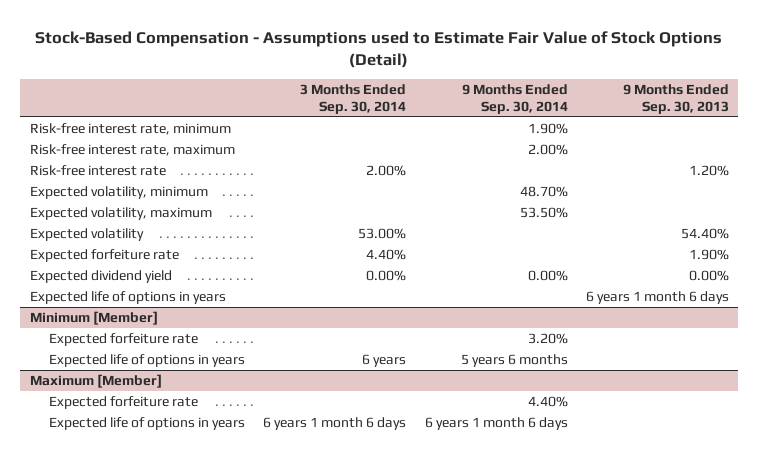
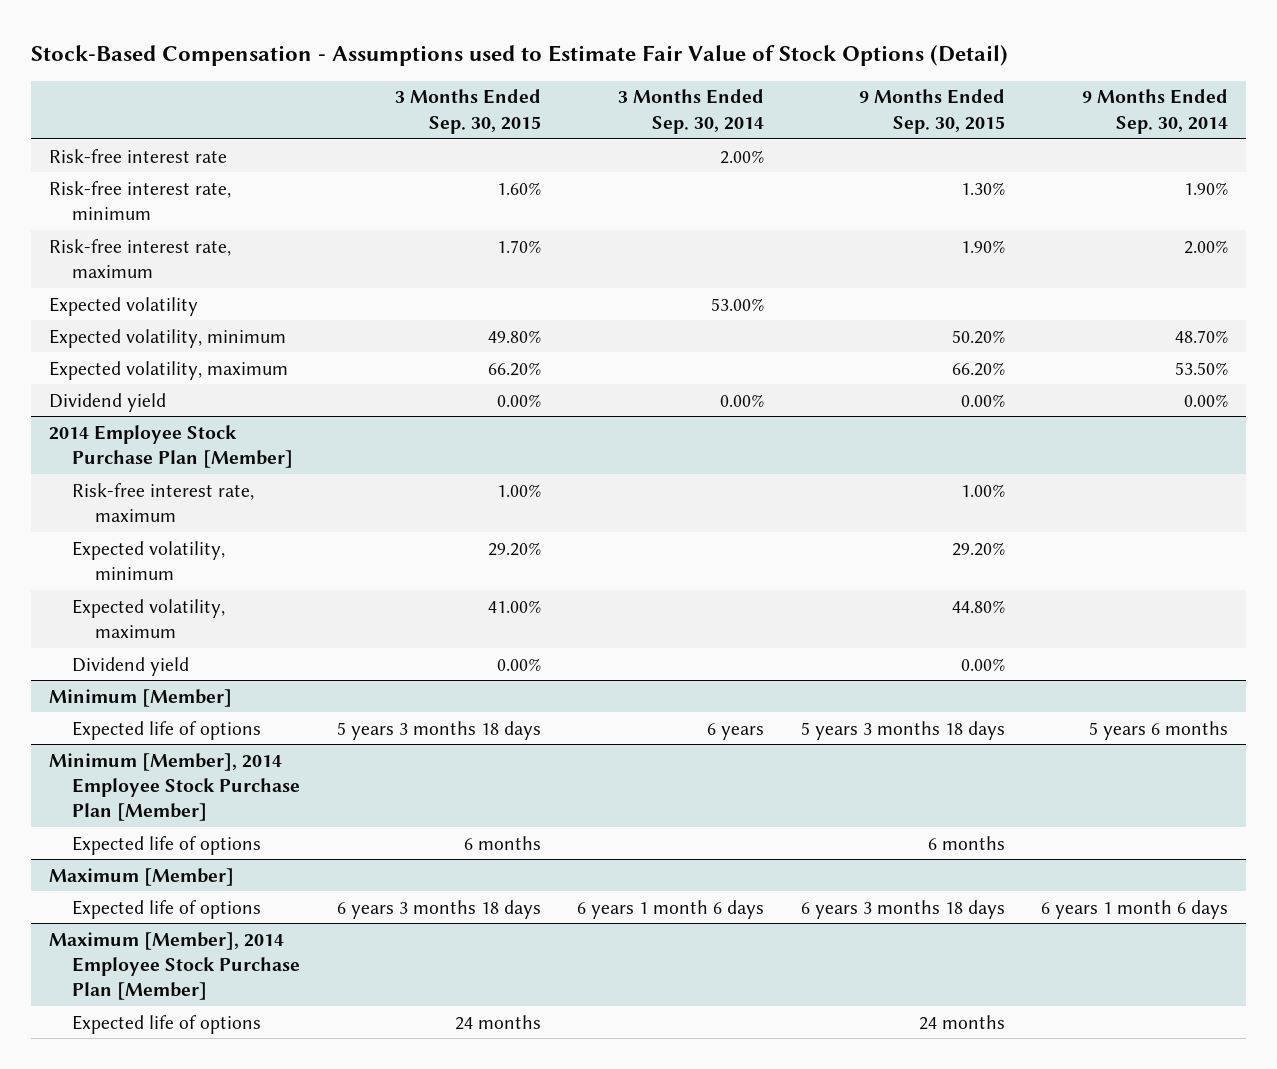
- | 3 Months Ended Sep. 30, 2014 | 9 Months Ended Sep. 30, 2014 | 9 Months Ended Sep. 30, 2013
+ | 3 Months Ended Sep. 30, 2015 | 3 Months Ended Sep. 30, 2014 | 9 Months Ended Sep. 30, 2015 | 9 Months Ended Sep. 30, 2014
moved up: Risk-free interest rate | | 2.00% | |
moved up: Expected volatility | | 53.00% | |
- Expected forfeiture rate | 4.40% | | 1.90%
- Expected dividend yield | 0.00% | 0.00% | 0.00%
- Expected life of options in years | | | 6 years 1 month 6 days
+ Dividend yield | 0.00% | 0.00% | 0.00% | 0.00%
+ 2014 Employee Stock Purchase Plan [Member]
+ Risk-free interest rate, maximum | 1.00% | | 1.00% |
+ Expected volatility, minimum | 29.20% | | 29.20% |
+ Expected volatility, maximum | 41.00% | | 44.80% |
+ Dividend yield | 0.00% | | 0.00% |
@ Minimum [Member]
- Expected forfeiture rate | | 3.20% |
- Expected life of options in years | 6 years | 5 years 6 months |
+ Expected life of options | 5 years 3 months 18 days | 6 years | 5 years 3 months 18 days | 5 years 6 months
+ Minimum [Member], 2014 Employee Stock Purchase Plan [Member]
+ Expected life of options | 6 months | | 6 months |
@ Maximum [Member]
- Expected forfeiture rate | | 4.40% |
- Expected life of options in years | 6 years 1 month 6 days | 6 years 1 month 6 days |
+ Expected life of options | 6 years 3 months 18 days | 6 years 1 month 6 days | 6 years 3 months 18 days | 6 years 1 month 6 days
+ Maximum [Member], 2014 Employee Stock Purchase Plan [Member]
+ Expected life of options | 24 months | | 24 months |

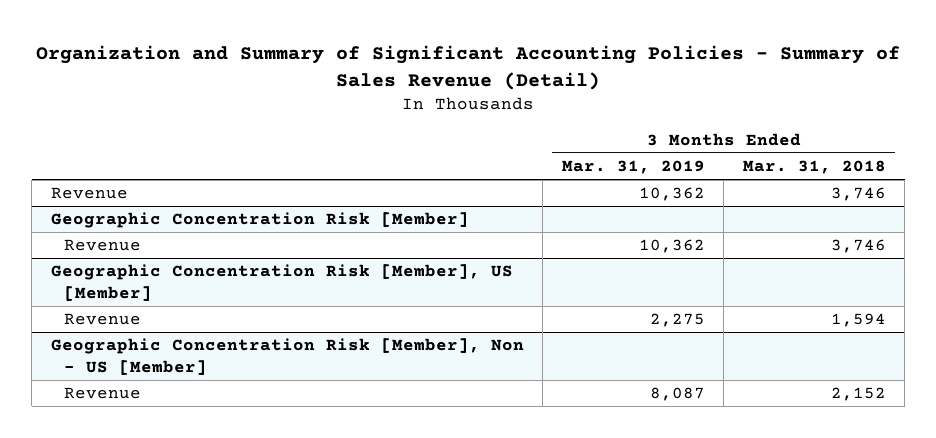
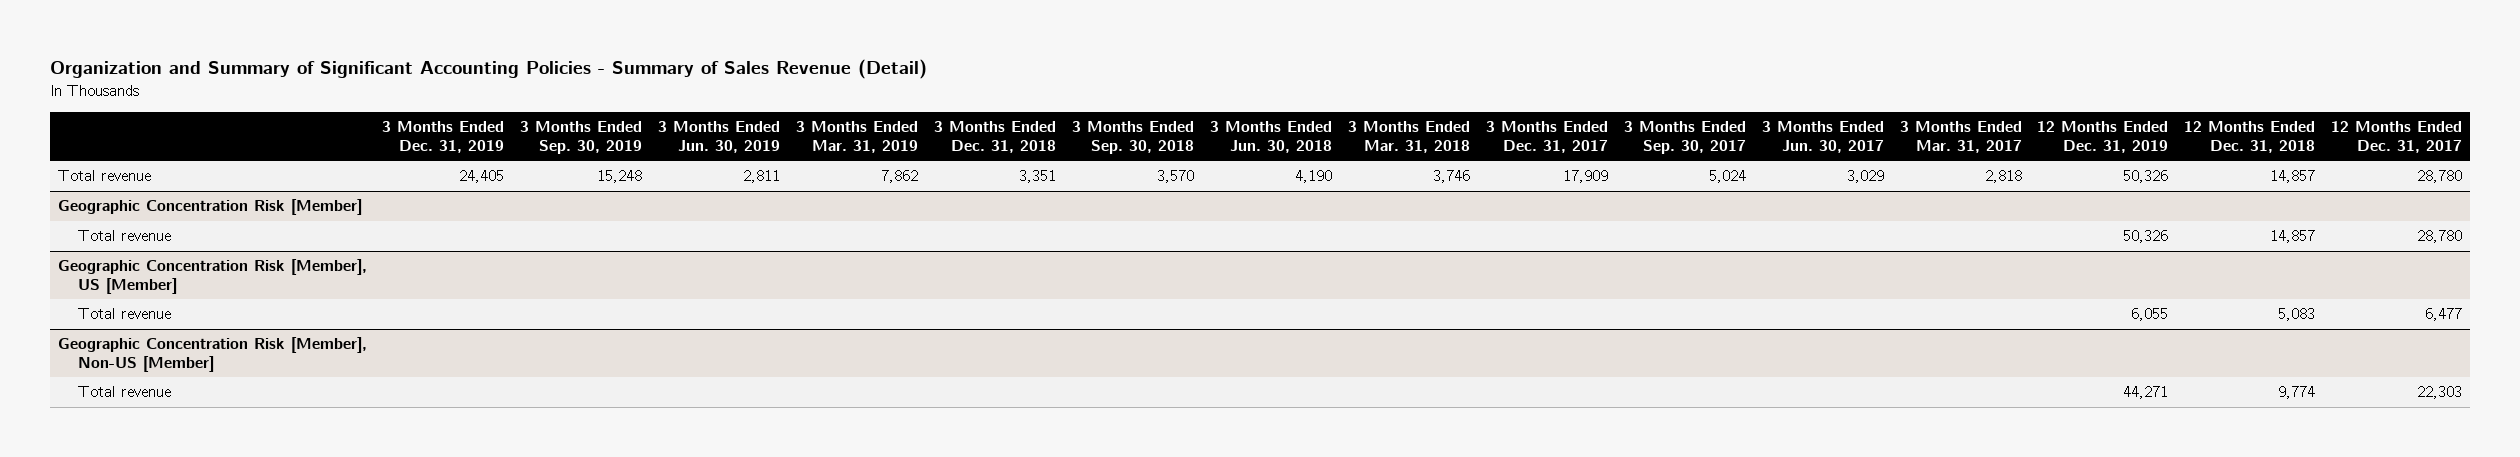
- | 3 Months Ended Mar. 31, 2019 | 3 Months Ended Mar. 31, 2018
+ | 3 Months Ended Dec. 31, 2019 | 3 Months Ended Sep. 30, 2019 | 3 Months Ended Jun. 30, 2019 | 3 Months Ended Mar. 31, 2019 | 3 Months Ended Dec. 31, 2018 | 3 Months Ended Sep. 30, 2018 | 3 Months Ended Jun. 30, 2018 | 3 Months Ended Mar. 31, 2018 | 3 Months Ended Dec. 31, 2017 | 3 Months Ended Sep. 30, 2017 | 3 Months Ended Jun. 30, 2017 | 3 Months Ended Mar. 31, 2017 | 12 Months Ended Dec. 31, 2019 | 12 Months Ended Dec. 31, 2018 | 12 Months Ended Dec. 31, 2017
- Revenue | 10,362 | 3,746
+ Total revenue | 24,405 | 15,248 | 2,811 | 7,862 | 3,351 | 3,570 | 4,190 | 3,746 | 17,909 | 5,024 | 3,029 | 2,818 | 50,326 | 14,857 | 28,780
@ Geographic Concentration Risk [Member]
- Revenue | 10,362 | 3,746
+ Total revenue | | | | | | | | | | | | | 50,326 | 14,857 | 28,780
@ Geographic Concentration Risk [Member], US [Member]
- Revenue | 2,275 | 1,594
- Geographic Concentration Risk [Member], Non - US [Member]
- Revenue | 8,087 | 2,152
@ Geographic Concentration Risk [Member], US [Member]
+ Total revenue | | | | | | | | | | | | | 6,055 | 5,083 | 6,477
+ Geographic Concentration Risk [Member], Non-US [Member]
+ Total revenue | | | | | | | | | | | | | 44,271 | 9,774 | 22,303

